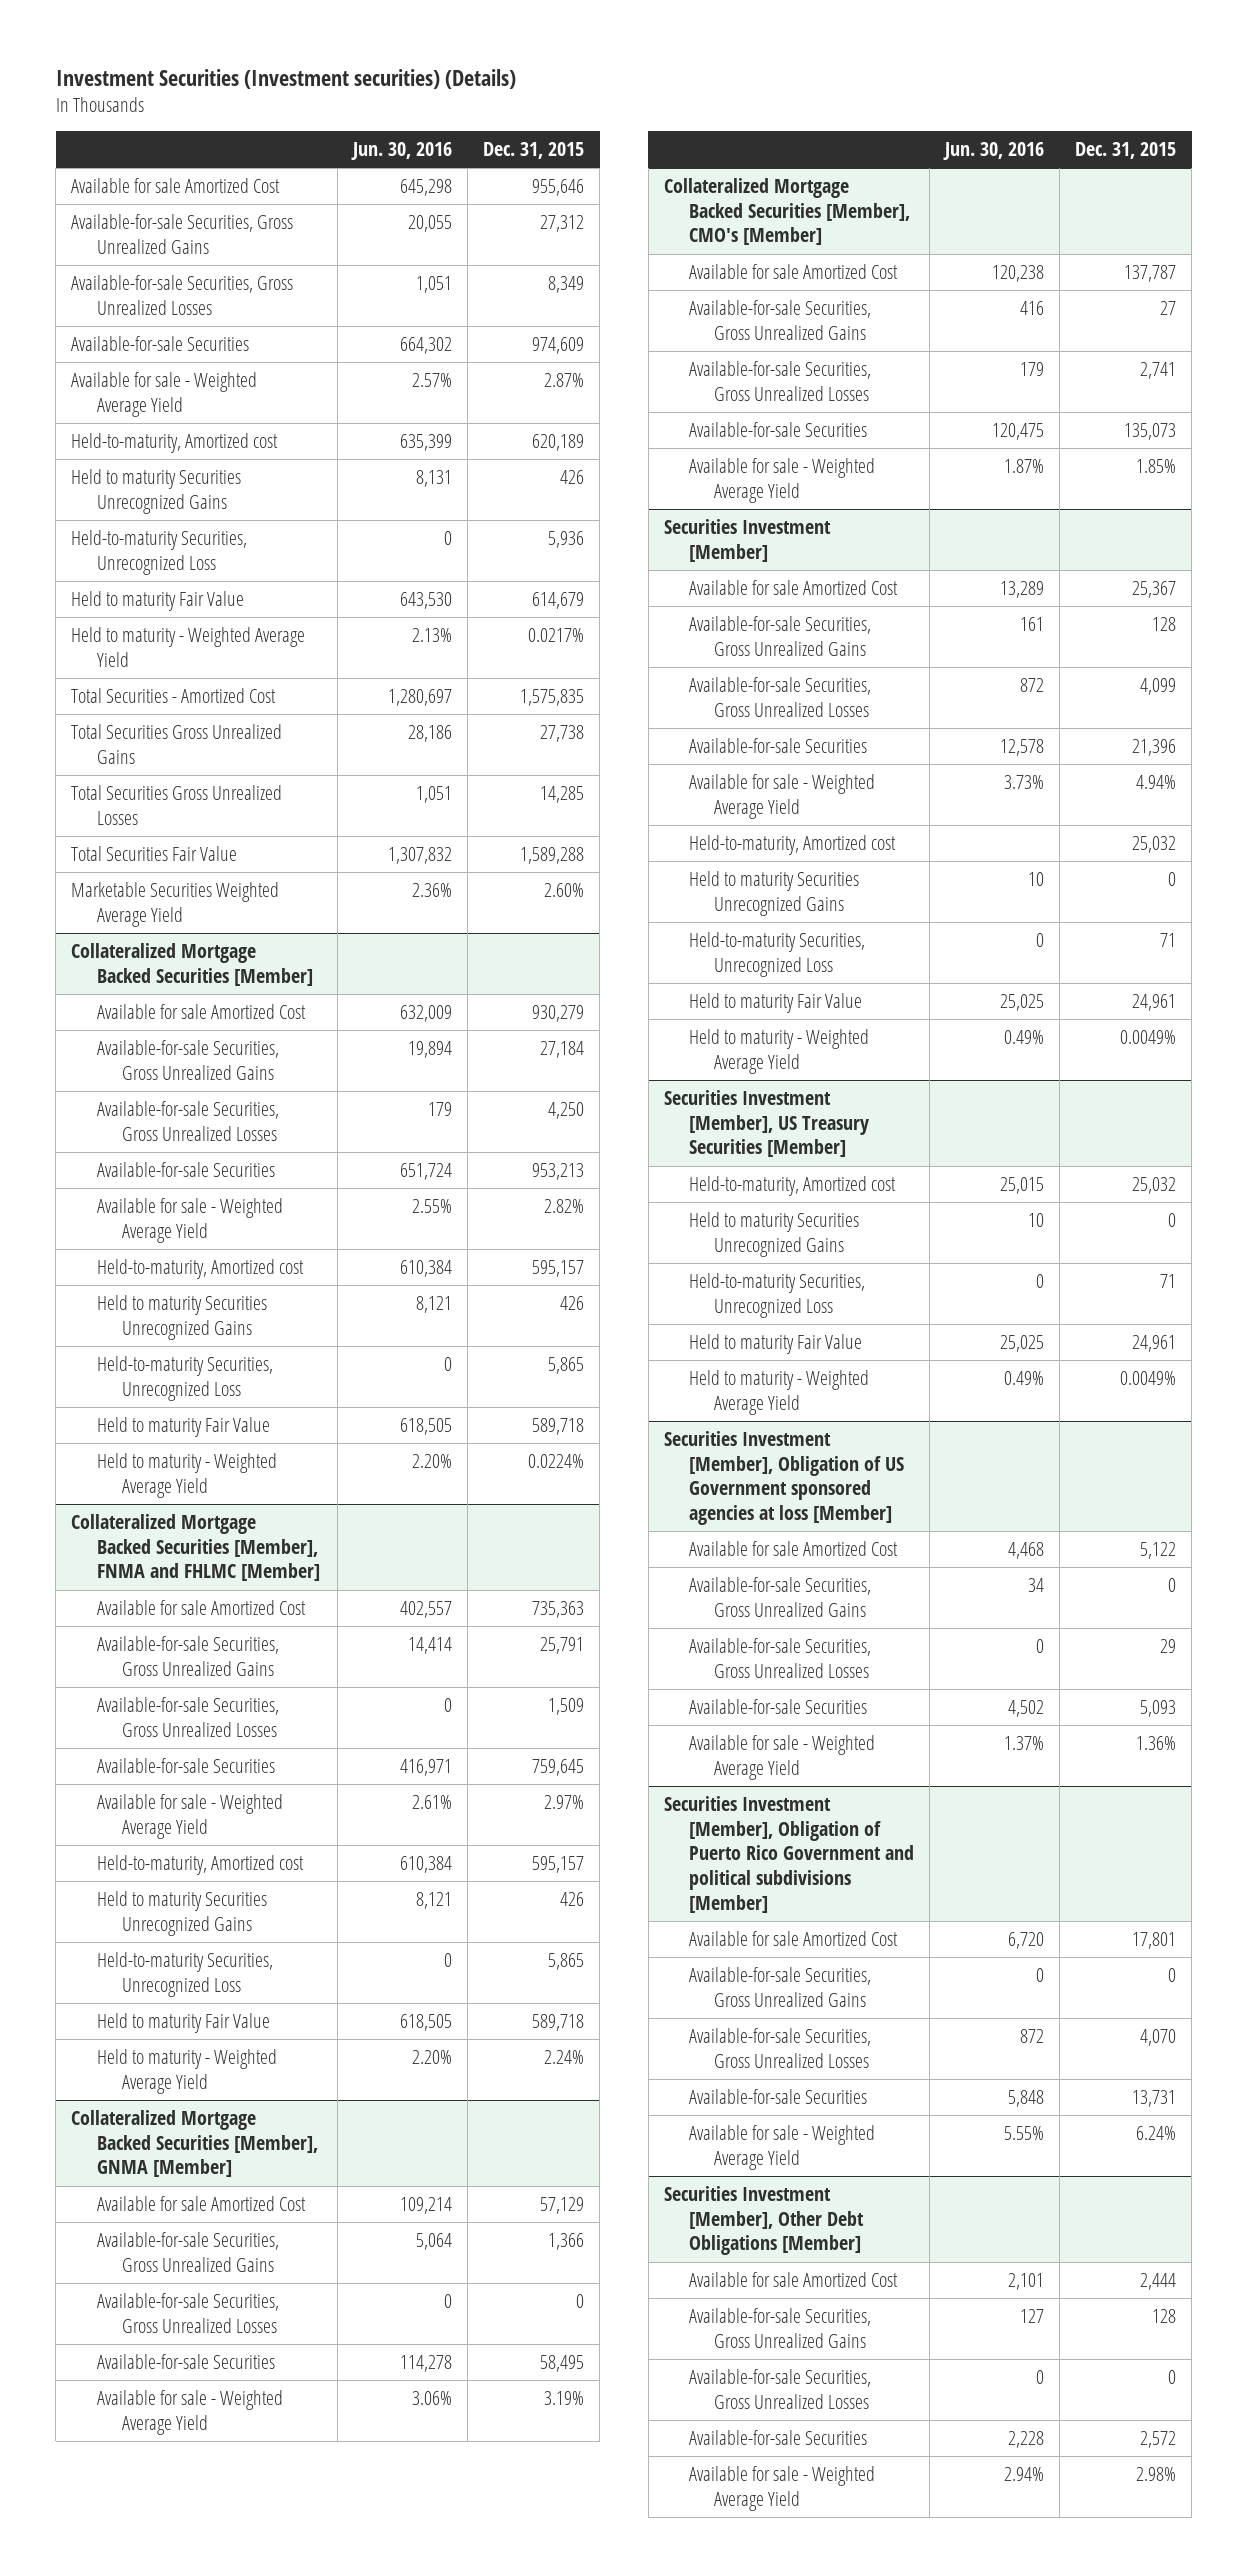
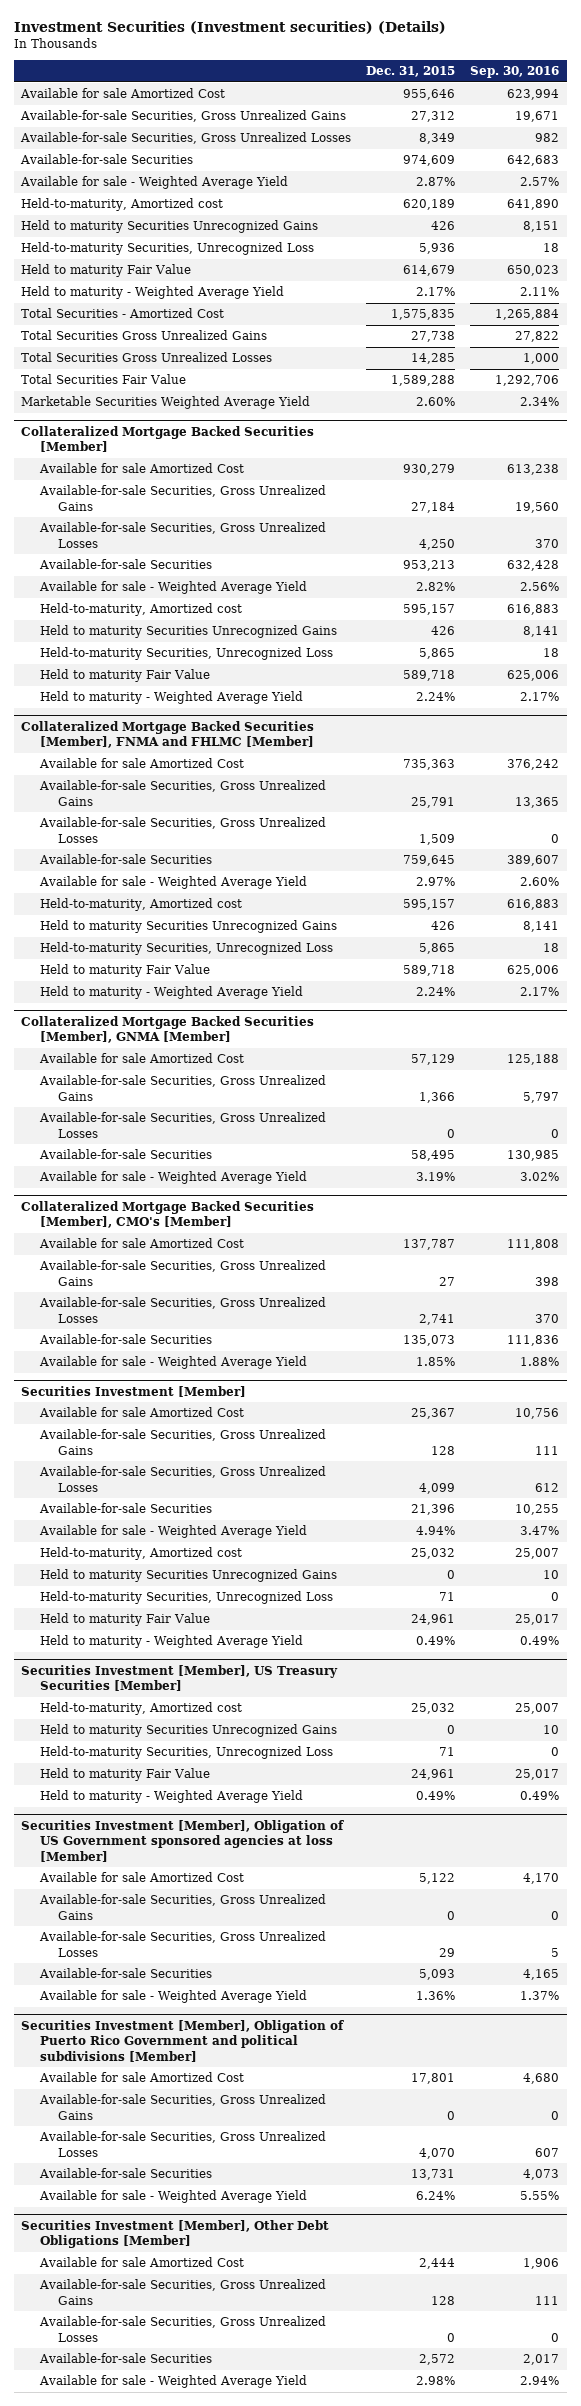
- | Jun. 30, 2016 | Dec. 31, 2015
+ | Dec. 31, 2015 | Sep. 30, 2016
- Held to maturity - Weighted Average Yield | 2.13% | 0.0217%
+ Held to maturity - Weighted Average Yield | 2.17% | 2.11%
@ Collateralized Mortgage Backed Securities [Member]
- Held to maturity - Weighted Average Yield | 2.20% | 0.0224%
+ Held to maturity - Weighted Average Yield | 2.24% | 2.17%
@ Securities Investment [Member]
- Held to maturity - Weighted Average Yield | 0.49% | 0.0049%
+ Held to maturity - Weighted Average Yield | 0.49% | 0.49%
@ Securities Investment [Member], US Treasury Securities [Member]
- Held to maturity - Weighted Average Yield | 0.49% | 0.0049%
+ Held to maturity - Weighted Average Yield | 0.49% | 0.49%

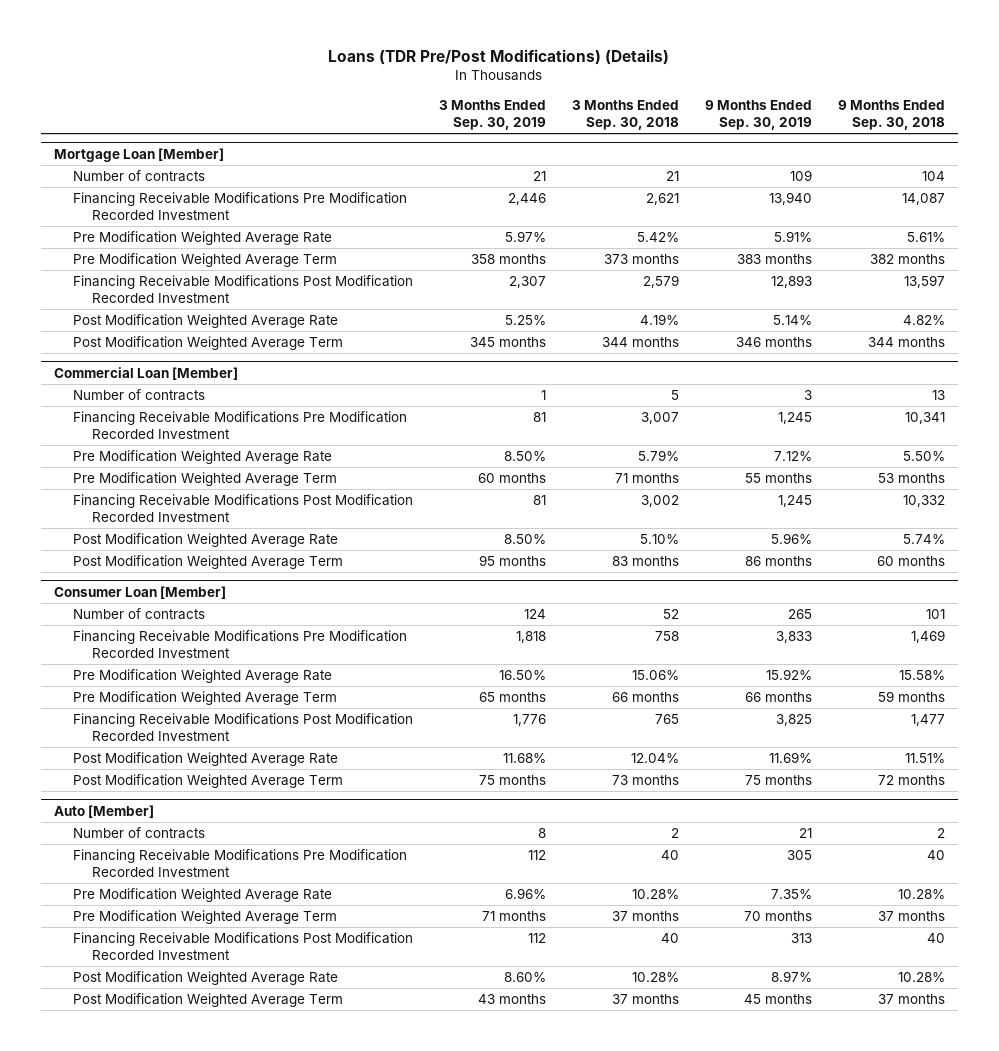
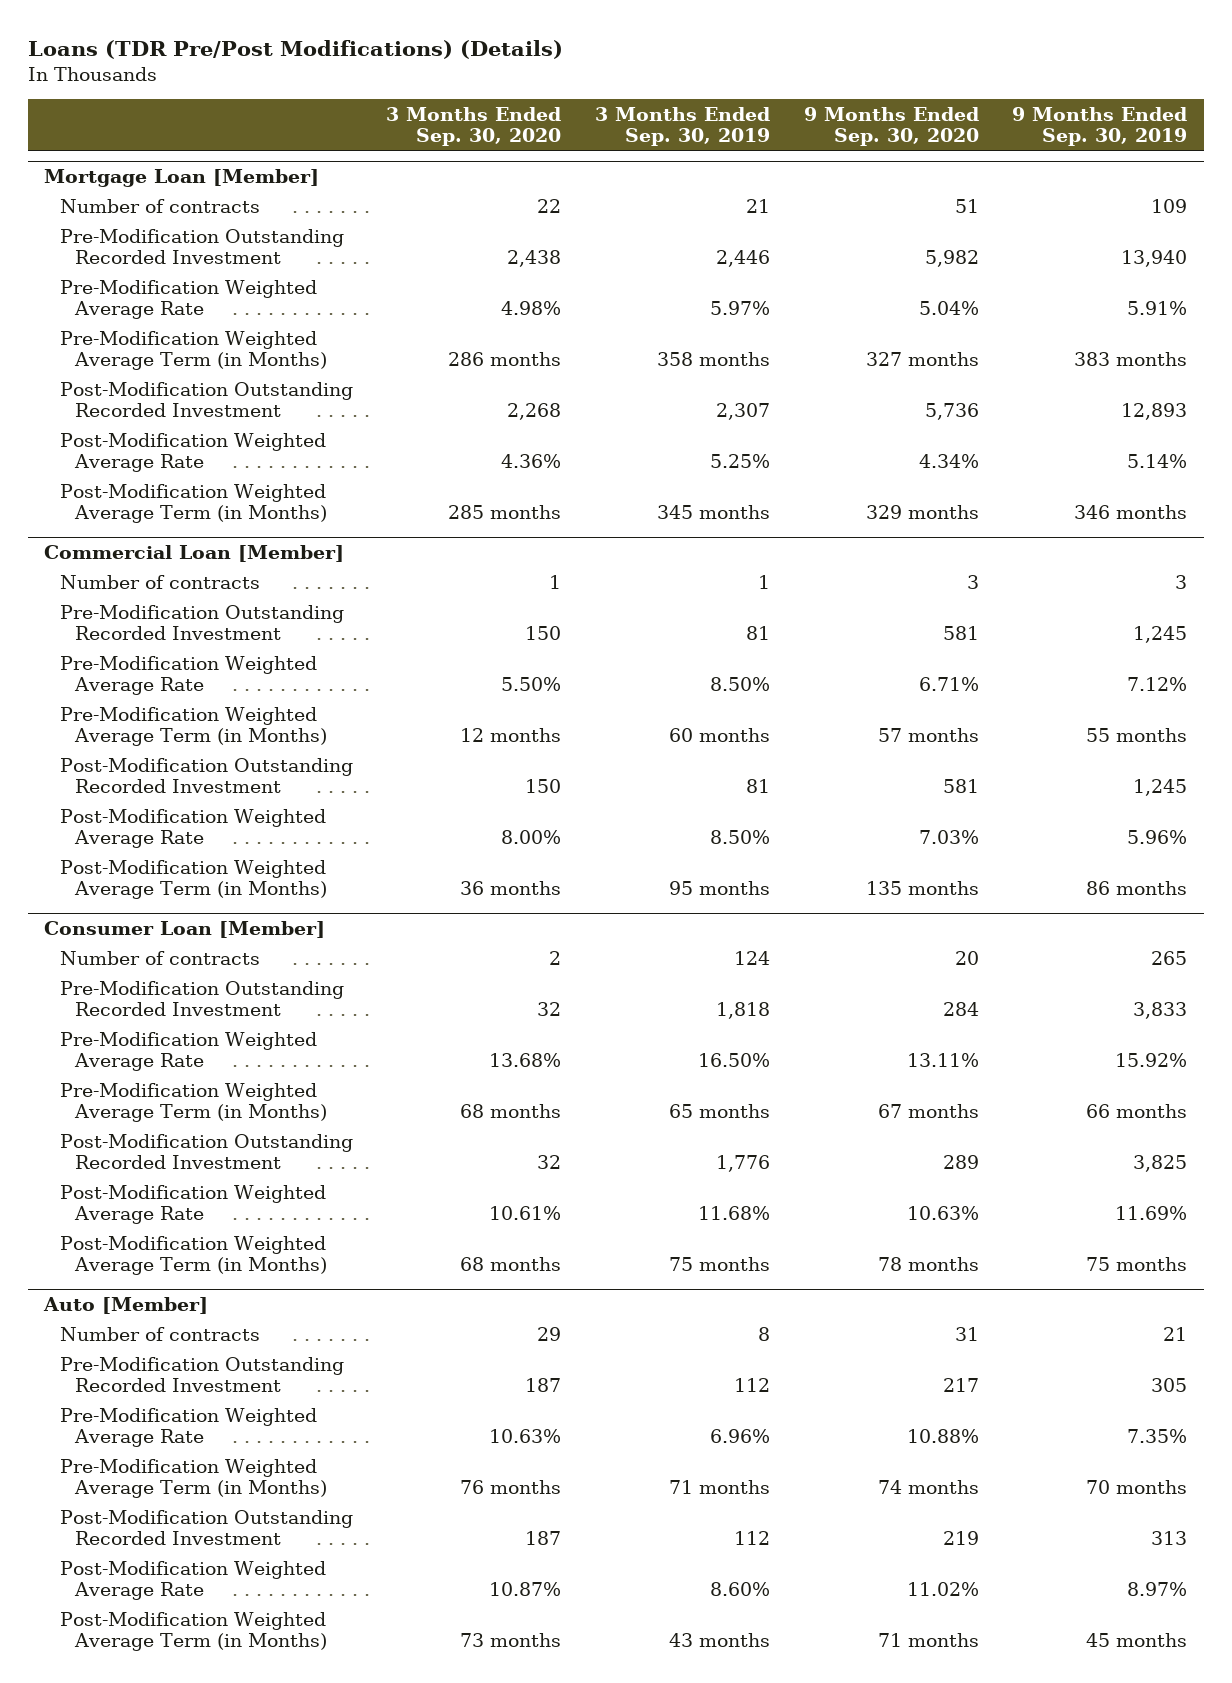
- | 3 Months Ended Sep. 30, 2019 | 3 Months Ended Sep. 30, 2018 | 9 Months Ended Sep. 30, 2019 | 9 Months Ended Sep. 30, 2018
+ | 3 Months Ended Sep. 30, 2020 | 3 Months Ended Sep. 30, 2019 | 9 Months Ended Sep. 30, 2020 | 9 Months Ended Sep. 30, 2019
@ Mortgage Loan [Member]
- Financing Receivable Modifications Pre Modification Recorded Investment | 2,446 | 2,621 | 13,940 | 14,087
- Pre Modification Weighted Average Rate | 5.97% | 5.42% | 5.91% | 5.61%
- Pre Modification Weighted Average Term | 358 months | 373 months | 383 months | 382 months
- Financing Receivable Modifications Post Modification Recorded Investment | 2,307 | 2,579 | 12,893 | 13,597
- Post Modification Weighted Average Rate | 5.25% | 4.19% | 5.14% | 4.82%
- Post Modification Weighted Average Term | 345 months | 344 months | 346 months | 344 months
+ Pre-Modification Outstanding Recorded Investment | 2,438 | 2,446 | 5,982 | 13,940
+ Pre-Modification Weighted Average Rate | 4.98% | 5.97% | 5.04% | 5.91%
+ Pre-Modification Weighted Average Term (in Months) | 286 months | 358 months | 327 months | 383 months
+ Post-Modification Outstanding Recorded Investment | 2,268 | 2,307 | 5,736 | 12,893
+ Post-Modification Weighted Average Rate | 4.36% | 5.25% | 4.34% | 5.14%
+ Post-Modification Weighted Average Term (in Months) | 285 months | 345 months | 329 months | 346 months
@ Commercial Loan [Member]
- Financing Receivable Modifications Pre Modification Recorded Investment | 81 | 3,007 | 1,245 | 10,341
- Pre Modification Weighted Average Rate | 8.50% | 5.79% | 7.12% | 5.50%
- Pre Modification Weighted Average Term | 60 months | 71 months | 55 months | 53 months
- Financing Receivable Modifications Post Modification Recorded Investment | 81 | 3,002 | 1,245 | 10,332
- Post Modification Weighted Average Rate | 8.50% | 5.10% | 5.96% | 5.74%
- Post Modification Weighted Average Term | 95 months | 83 months | 86 months | 60 months
+ Pre-Modification Outstanding Recorded Investment | 150 | 81 | 581 | 1,245
+ Pre-Modification Weighted Average Rate | 5.50% | 8.50% | 6.71% | 7.12%
+ Pre-Modification Weighted Average Term (in Months) | 12 months | 60 months | 57 months | 55 months
+ Post-Modification Outstanding Recorded Investment | 150 | 81 | 581 | 1,245
+ Post-Modification Weighted Average Rate | 8.00% | 8.50% | 7.03% | 5.96%
+ Post-Modification Weighted Average Term (in Months) | 36 months | 95 months | 135 months | 86 months
@ Consumer Loan [Member]
- Financing Receivable Modifications Pre Modification Recorded Investment | 1,818 | 758 | 3,833 | 1,469
- Pre Modification Weighted Average Rate | 16.50% | 15.06% | 15.92% | 15.58%
- Pre Modification Weighted Average Term | 65 months | 66 months | 66 months | 59 months
- Financing Receivable Modifications Post Modification Recorded Investment | 1,776 | 765 | 3,825 | 1,477
- Post Modification Weighted Average Rate | 11.68% | 12.04% | 11.69% | 11.51%
- Post Modification Weighted Average Term | 75 months | 73 months | 75 months | 72 months
+ Pre-Modification Outstanding Recorded Investment | 32 | 1,818 | 284 | 3,833
+ Pre-Modification Weighted Average Rate | 13.68% | 16.50% | 13.11% | 15.92%
+ Pre-Modification Weighted Average Term (in Months) | 68 months | 65 months | 67 months | 66 months
+ Post-Modification Outstanding Recorded Investment | 32 | 1,776 | 289 | 3,825
+ Post-Modification Weighted Average Rate | 10.61% | 11.68% | 10.63% | 11.69%
+ Post-Modification Weighted Average Term (in Months) | 68 months | 75 months | 78 months | 75 months
@ Auto [Member]
- Financing Receivable Modifications Pre Modification Recorded Investment | 112 | 40 | 305 | 40
- Pre Modification Weighted Average Rate | 6.96% | 10.28% | 7.35% | 10.28%
- Pre Modification Weighted Average Term | 71 months | 37 months | 70 months | 37 months
- Financing Receivable Modifications Post Modification Recorded Investment | 112 | 40 | 313 | 40
- Post Modification Weighted Average Rate | 8.60% | 10.28% | 8.97% | 10.28%
- Post Modification Weighted Average Term | 43 months | 37 months | 45 months | 37 months
+ Pre-Modification Outstanding Recorded Investment | 187 | 112 | 217 | 305
+ Pre-Modification Weighted Average Rate | 10.63% | 6.96% | 10.88% | 7.35%
+ Pre-Modification Weighted Average Term (in Months) | 76 months | 71 months | 74 months | 70 months
+ Post-Modification Outstanding Recorded Investment | 187 | 112 | 219 | 313
+ Post-Modification Weighted Average Rate | 10.87% | 8.60% | 11.02% | 8.97%
+ Post-Modification Weighted Average Term (in Months) | 73 months | 43 months | 71 months | 45 months

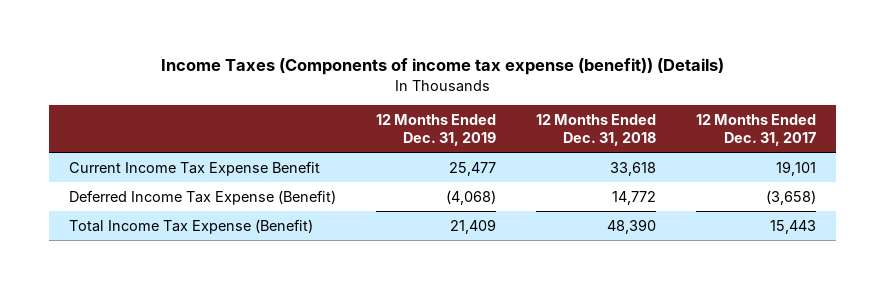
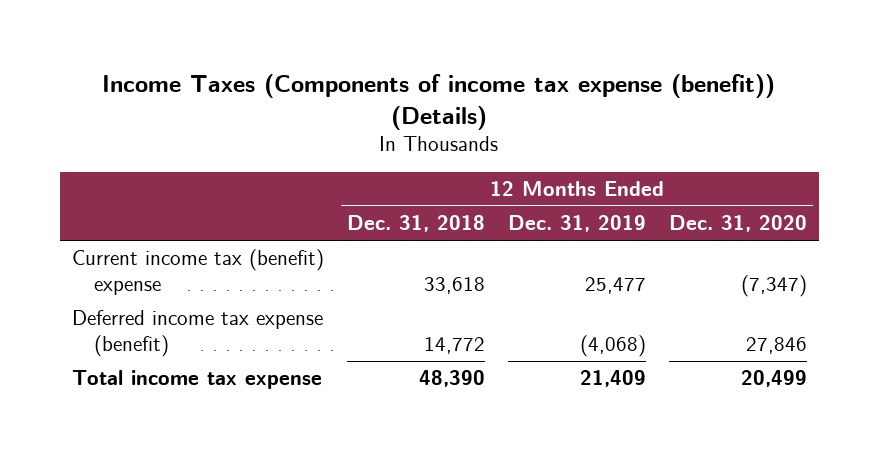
- | 12 Months Ended Dec. 31, 2019 | 12 Months Ended Dec. 31, 2018 | 12 Months Ended Dec. 31, 2017
+ | 12 Months Ended Dec. 31, 2018 | 12 Months Ended Dec. 31, 2019 | 12 Months Ended Dec. 31, 2020
- Current Income Tax Expense Benefit | 25,477 | 33,618 | 19,101
- Deferred Income Tax Expense (Benefit) | (4,068) | 14,772 | (3,658)
- Total Income Tax Expense (Benefit) | 21,409 | 48,390 | 15,443
+ Current income tax (benefit) expense | 33,618 | 25,477 | (7,347)
+ Deferred income tax expense (benefit) | 14,772 | (4,068) | 27,846
+ Total income tax expense | 48,390 | 21,409 | 20,499

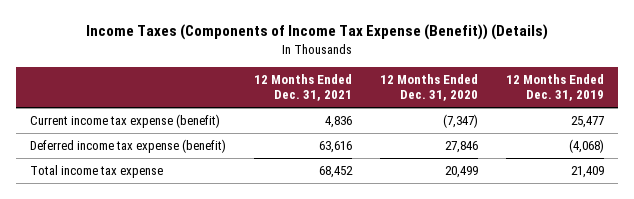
- Income Taxes (Components of income tax expense (benefit)) (Details)
+ Income Taxes (Components of Income Tax Expense (Benefit)) (Details)
- | 12 Months Ended Dec. 31, 2018 | 12 Months Ended Dec. 31, 2019 | 12 Months Ended Dec. 31, 2020
+ | 12 Months Ended Dec. 31, 2021 | 12 Months Ended Dec. 31, 2020 | 12 Months Ended Dec. 31, 2019
- Current income tax (benefit) expense | 33,618 | 25,477 | (7,347)
+ Current income tax expense (benefit) | 4,836 | (7,347) | 25,477

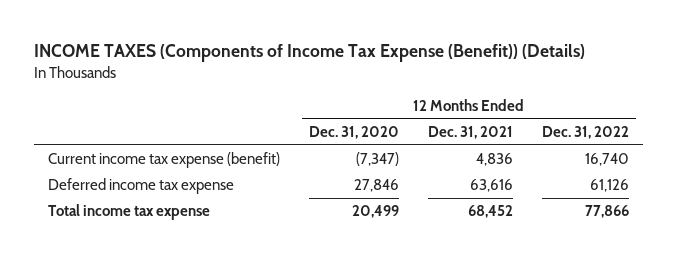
- Income Taxes (Components of Income Tax Expense (Benefit)) (Details)
+ INCOME TAXES (Components of Income Tax Expense (Benefit)) (Details)
- | 12 Months Ended Dec. 31, 2021 | 12 Months Ended Dec. 31, 2020 | 12 Months Ended Dec. 31, 2019
+ | 12 Months Ended Dec. 31, 2020 | 12 Months Ended Dec. 31, 2021 | 12 Months Ended Dec. 31, 2022
- Deferred income tax expense (benefit) | 63,616 | 27,846 | (4,068)
+ Deferred income tax expense | 27,846 | 63,616 | 61,126

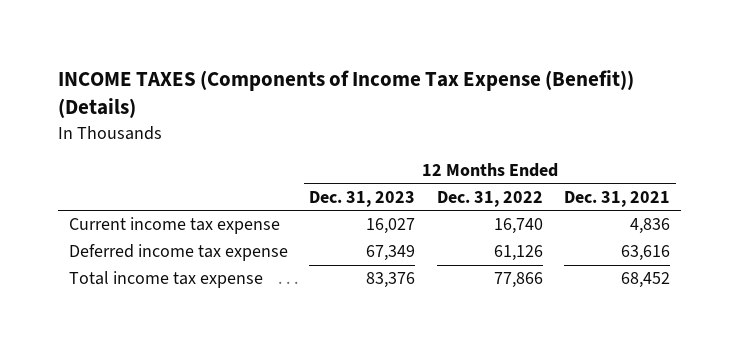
- | 12 Months Ended Dec. 31, 2020 | 12 Months Ended Dec. 31, 2021 | 12 Months Ended Dec. 31, 2022
+ | 12 Months Ended Dec. 31, 2023 | 12 Months Ended Dec. 31, 2022 | 12 Months Ended Dec. 31, 2021
- Current income tax expense (benefit) | (7,347) | 4,836 | 16,740
+ Current income tax expense | 16,027 | 16,740 | 4,836

